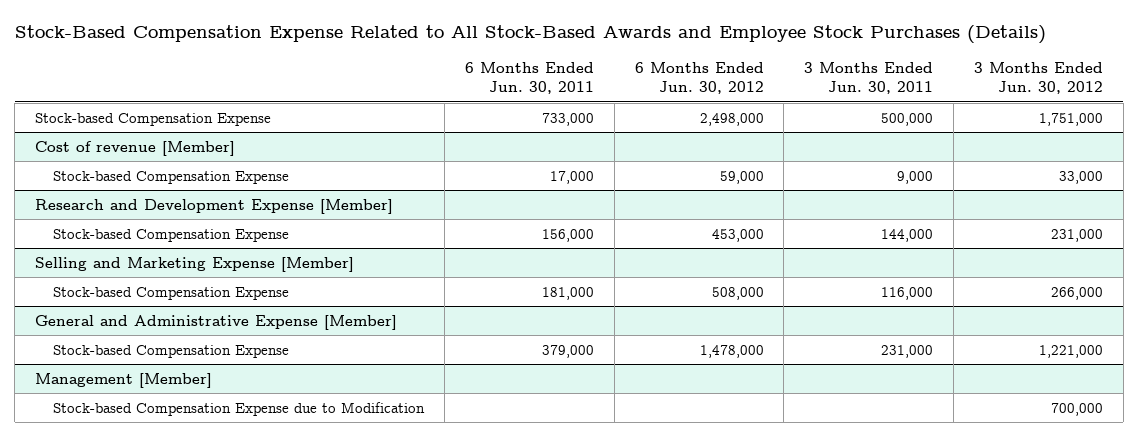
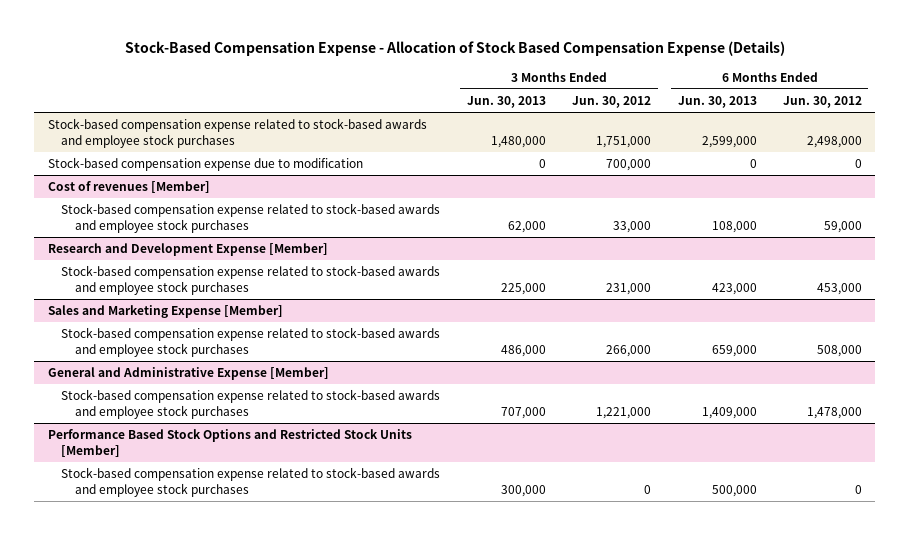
- Stock-Based Compensation Expense Related to All Stock-Based Awards and Employee Stock Purchases (Details)
+ Stock-Based Compensation Expense - Allocation of Stock Based Compensation Expense (Details)
- | 6 Months Ended Jun. 30, 2011 | 6 Months Ended Jun. 30, 2012 | 3 Months Ended Jun. 30, 2011 | 3 Months Ended Jun. 30, 2012
+ | 3 Months Ended Jun. 30, 2013 | 3 Months Ended Jun. 30, 2012 | 6 Months Ended Jun. 30, 2013 | 6 Months Ended Jun. 30, 2012
- Stock-based Compensation Expense | 733,000 | 2,498,000 | 500,000 | 1,751,000
- Cost of revenue [Member]
- Stock-based Compensation Expense | 17,000 | 59,000 | 9,000 | 33,000
+ Stock-based compensation expense related to stock-based awards and employee stock purchases | 1,480,000 | 1,751,000 | 2,599,000 | 2,498,000
+ Stock-based compensation expense due to modification | 0 | 700,000 | 0 | 0
+ Cost of revenues [Member]
+ Stock-based compensation expense related to stock-based awards and employee stock purchases | 62,000 | 33,000 | 108,000 | 59,000
@ Research and Development Expense [Member]
- Stock-based Compensation Expense | 156,000 | 453,000 | 144,000 | 231,000
- Selling and Marketing Expense [Member]
- Stock-based Compensation Expense | 181,000 | 508,000 | 116,000 | 266,000
@ Research and Development Expense [Member]
+ Stock-based compensation expense related to stock-based awards and employee stock purchases | 225,000 | 231,000 | 423,000 | 453,000
+ Sales and Marketing Expense [Member]
+ Stock-based compensation expense related to stock-based awards and employee stock purchases | 486,000 | 266,000 | 659,000 | 508,000
@ General and Administrative Expense [Member]
- Stock-based Compensation Expense | 379,000 | 1,478,000 | 231,000 | 1,221,000
- Management [Member]
- Stock-based Compensation Expense due to Modification | | | | 700,000
@ General and Administrative Expense [Member]
+ Stock-based compensation expense related to stock-based awards and employee stock purchases | 707,000 | 1,221,000 | 1,409,000 | 1,478,000
+ Performance Based Stock Options and Restricted Stock Units [Member]
+ Stock-based compensation expense related to stock-based awards and employee stock purchases | 300,000 | 0 | 500,000 | 0

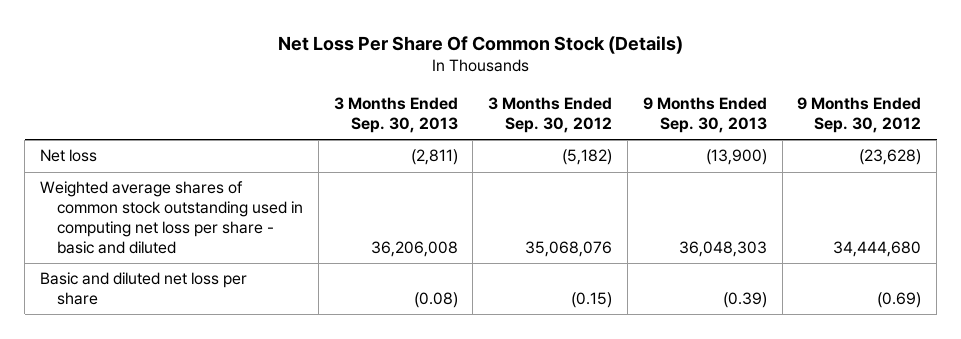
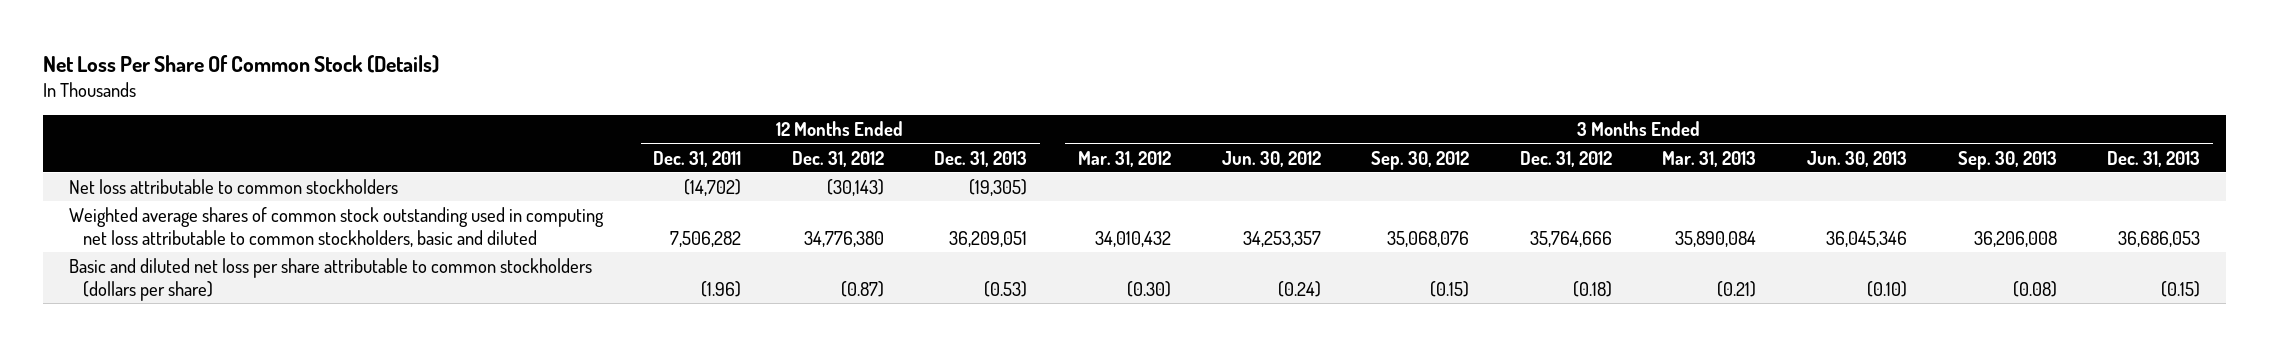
- | 3 Months Ended Sep. 30, 2013 | 3 Months Ended Sep. 30, 2012 | 9 Months Ended Sep. 30, 2013 | 9 Months Ended Sep. 30, 2012
+ | 12 Months Ended Dec. 31, 2011 | 12 Months Ended Dec. 31, 2012 | 12 Months Ended Dec. 31, 2013 | 3 Months Ended Mar. 31, 2012 | 3 Months Ended Jun. 30, 2012 | 3 Months Ended Sep. 30, 2012 | 3 Months Ended Dec. 31, 2012 | 3 Months Ended Mar. 31, 2013 | 3 Months Ended Jun. 30, 2013 | 3 Months Ended Sep. 30, 2013 | 3 Months Ended Dec. 31, 2013
- Net loss | (2,811) | (5,182) | (13,900) | (23,628)
- Weighted average shares of common stock outstanding used in computing net loss per share - basic and diluted | 36,206,008 | 35,068,076 | 36,048,303 | 34,444,680
- Basic and diluted net loss per share | (0.08) | (0.15) | (0.39) | (0.69)
+ Net loss attributable to common stockholders | (14,702) | (30,143) | (19,305) | | | | | | | |
+ Weighted average shares of common stock outstanding used in computing net loss attributable to common stockholders, basic and diluted | 7,506,282 | 34,776,380 | 36,209,051 | 34,010,432 | 34,253,357 | 35,068,076 | 35,764,666 | 35,890,084 | 36,045,346 | 36,206,008 | 36,686,053
+ Basic and diluted net loss per share attributable to common stockholders (dollars per share) | (1.96) | (0.87) | (0.53) | (0.30) | (0.24) | (0.15) | (0.18) | (0.21) | (0.10) | (0.08) | (0.15)

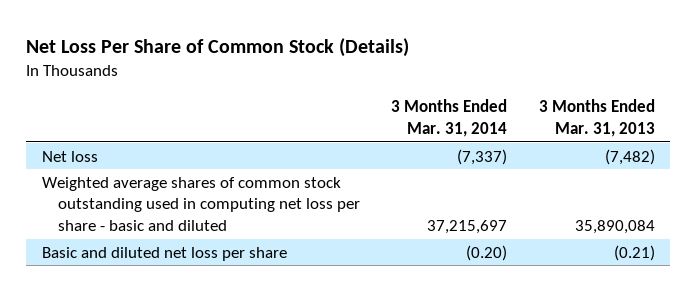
- Net Loss Per Share Of Common Stock (Details)
+ Net Loss Per Share of Common Stock (Details)
- | 12 Months Ended Dec. 31, 2011 | 12 Months Ended Dec. 31, 2012 | 12 Months Ended Dec. 31, 2013 | 3 Months Ended Mar. 31, 2012 | 3 Months Ended Jun. 30, 2012 | 3 Months Ended Sep. 30, 2012 | 3 Months Ended Dec. 31, 2012 | 3 Months Ended Mar. 31, 2013 | 3 Months Ended Jun. 30, 2013 | 3 Months Ended Sep. 30, 2013 | 3 Months Ended Dec. 31, 2013
+ | 3 Months Ended Mar. 31, 2014 | 3 Months Ended Mar. 31, 2013
- Net loss attributable to common stockholders | (14,702) | (30,143) | (19,305) | | | | | | | |
- Weighted average shares of common stock outstanding used in computing net loss attributable to common stockholders, basic and diluted | 7,506,282 | 34,776,380 | 36,209,051 | 34,010,432 | 34,253,357 | 35,068,076 | 35,764,666 | 35,890,084 | 36,045,346 | 36,206,008 | 36,686,053
- Basic and diluted net loss per share attributable to common stockholders (dollars per share) | (1.96) | (0.87) | (0.53) | (0.30) | (0.24) | (0.15) | (0.18) | (0.21) | (0.10) | (0.08) | (0.15)
+ Net loss | (7,337) | (7,482)
+ Weighted average shares of common stock outstanding used in computing net loss per share - basic and diluted | 37,215,697 | 35,890,084
+ Basic and diluted net loss per share | (0.20) | (0.21)

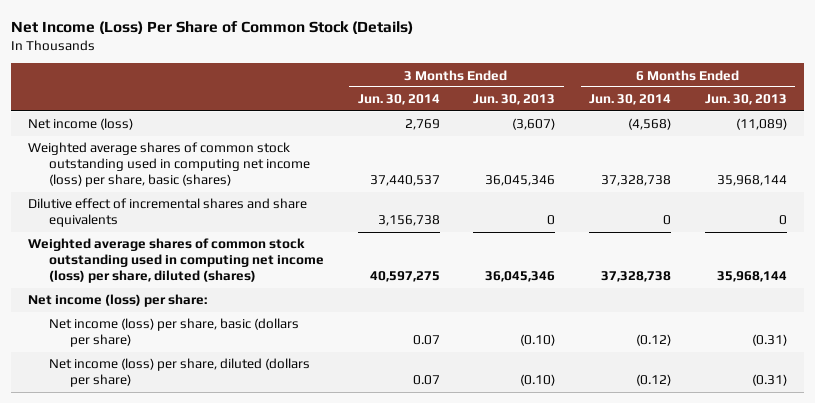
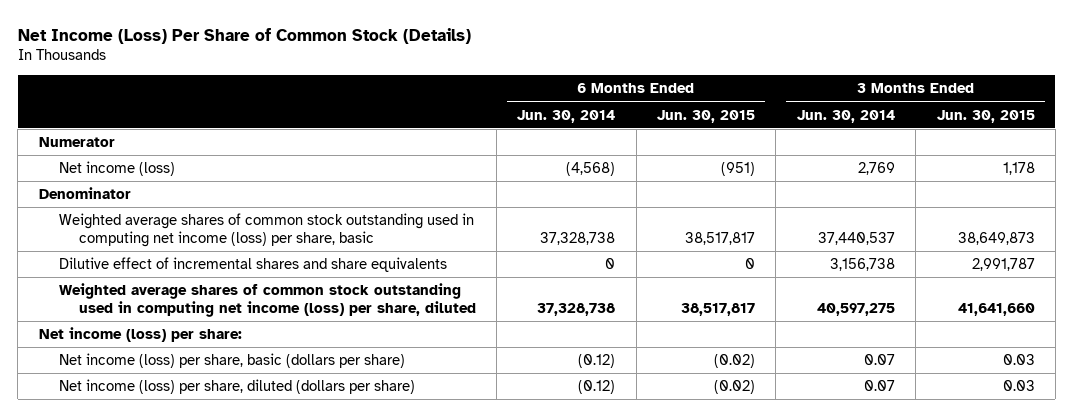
- | 3 Months Ended Jun. 30, 2014 | 3 Months Ended Jun. 30, 2013 | 6 Months Ended Jun. 30, 2014 | 6 Months Ended Jun. 30, 2013
+ | 6 Months Ended Jun. 30, 2014 | 6 Months Ended Jun. 30, 2015 | 3 Months Ended Jun. 30, 2014 | 3 Months Ended Jun. 30, 2015
+ Numerator
- Weighted average shares of common stock outstanding used in computing net income (loss) per share, basic (shares) | 37,440,537 | 36,045,346 | 37,328,738 | 35,968,144
+ Denominator
+ Weighted average shares of common stock outstanding used in computing net income (loss) per share, basic | 37,328,738 | 38,517,817 | 37,440,537 | 38,649,873
- Weighted average shares of common stock outstanding used in computing net income (loss) per share, diluted (shares) | 40,597,275 | 36,045,346 | 37,328,738 | 35,968,144
+ Weighted average shares of common stock outstanding used in computing net income (loss) per share, diluted | 37,328,738 | 38,517,817 | 40,597,275 | 41,641,660

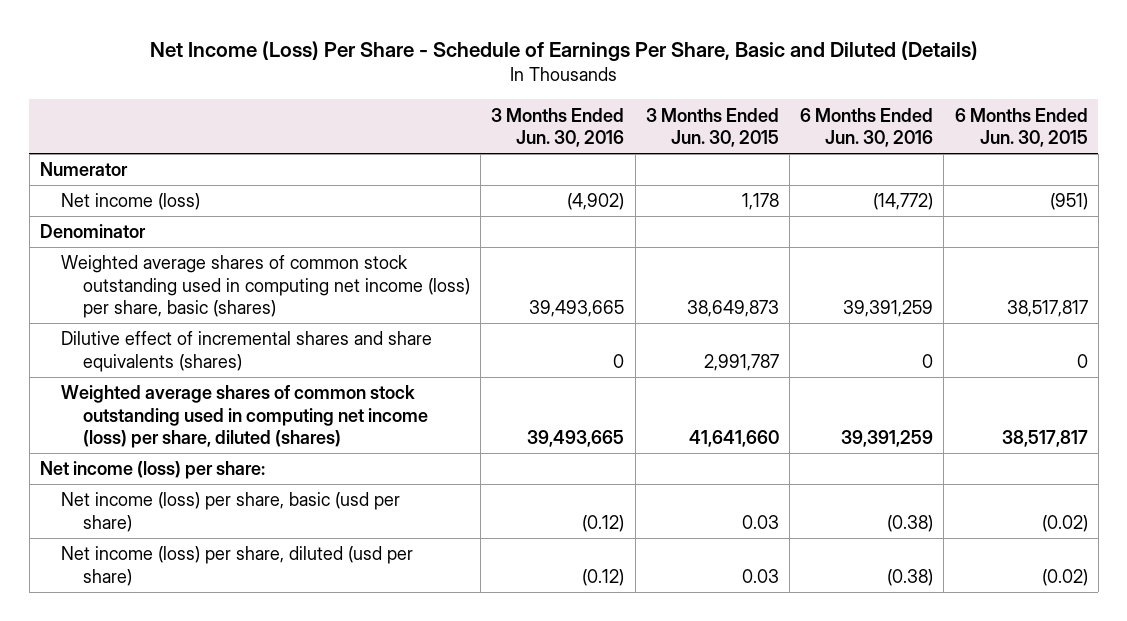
- Net Income (Loss) Per Share of Common Stock (Details)
+ Net Income (Loss) Per Share - Schedule of Earnings Per Share, Basic and Diluted (Details)
- | 6 Months Ended Jun. 30, 2014 | 6 Months Ended Jun. 30, 2015 | 3 Months Ended Jun. 30, 2014 | 3 Months Ended Jun. 30, 2015
+ | 3 Months Ended Jun. 30, 2016 | 3 Months Ended Jun. 30, 2015 | 6 Months Ended Jun. 30, 2016 | 6 Months Ended Jun. 30, 2015
- Weighted average shares of common stock outstanding used in computing net income (loss) per share, basic | 37,328,738 | 38,517,817 | 37,440,537 | 38,649,873
- Dilutive effect of incremental shares and share equivalents | 0 | 0 | 3,156,738 | 2,991,787
- Weighted average shares of common stock outstanding used in computing net income (loss) per share, diluted | 37,328,738 | 38,517,817 | 40,597,275 | 41,641,660
+ Weighted average shares of common stock outstanding used in computing net income (loss) per share, basic (shares) | 39,493,665 | 38,649,873 | 39,391,259 | 38,517,817
+ Dilutive effect of incremental shares and share equivalents (shares) | 0 | 2,991,787 | 0 | 0
+ Weighted average shares of common stock outstanding used in computing net income (loss) per share, diluted (shares) | 39,493,665 | 41,641,660 | 39,391,259 | 38,517,817
- Net income (loss) per share, basic (dollars per share) | (0.12) | (0.02) | 0.07 | 0.03
- Net income (loss) per share, diluted (dollars per share) | (0.12) | (0.02) | 0.07 | 0.03
+ Net income (loss) per share, basic (usd per share) | (0.12) | 0.03 | (0.38) | (0.02)
+ Net income (loss) per share, diluted (usd per share) | (0.12) | 0.03 | (0.38) | (0.02)

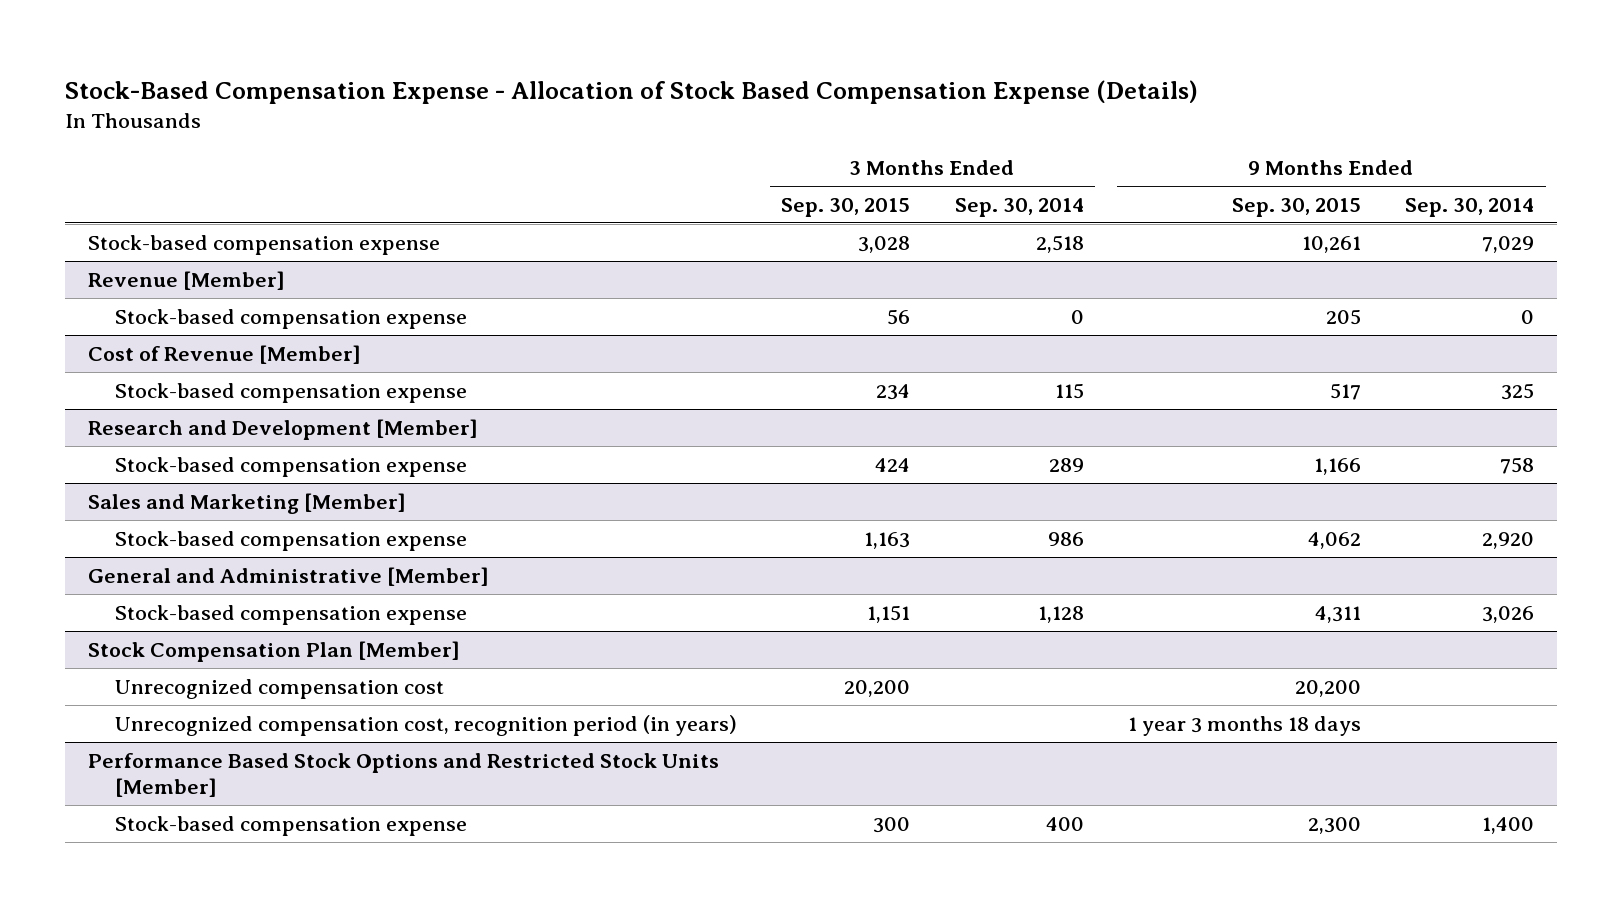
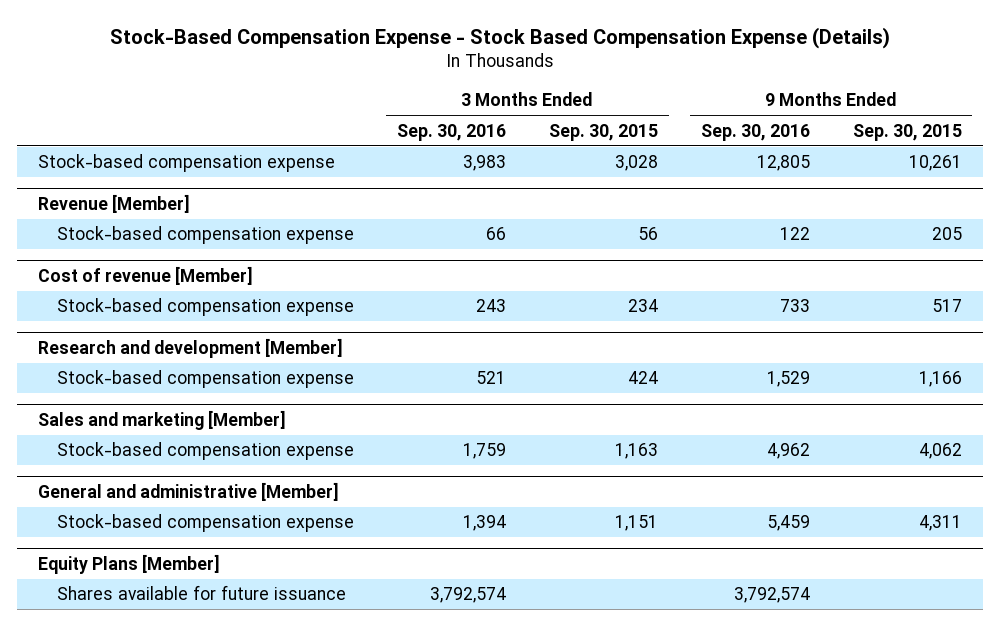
- Stock-Based Compensation Expense - Allocation of Stock Based Compensation Expense (Details)
+ Stock-Based Compensation Expense - Stock Based Compensation Expense (Details)
- | 3 Months Ended Sep. 30, 2015 | 3 Months Ended Sep. 30, 2014 | 9 Months Ended Sep. 30, 2015 | 9 Months Ended Sep. 30, 2014
+ | 3 Months Ended Sep. 30, 2016 | 3 Months Ended Sep. 30, 2015 | 9 Months Ended Sep. 30, 2016 | 9 Months Ended Sep. 30, 2015
- Cost of Revenue [Member]
+ Cost of revenue [Member]
- Research and Development [Member]
+ Research and development [Member]
- Sales and Marketing [Member]
+ Sales and marketing [Member]
- General and Administrative [Member]
+ General and administrative [Member]
- Stock Compensation Plan [Member]
- Unrecognized compensation cost | 20,200 | | 20,200 |
- Unrecognized compensation cost, recognition period (in years) | | | 1 year 3 months 18 days |
- Performance Based Stock Options and Restricted Stock Units [Member]
- Stock-based compensation expense | 300 | 400 | 2,300 | 1,400
+ Equity Plans [Member]
+ Shares available for future issuance | 3,792,574 | | 3,792,574 |

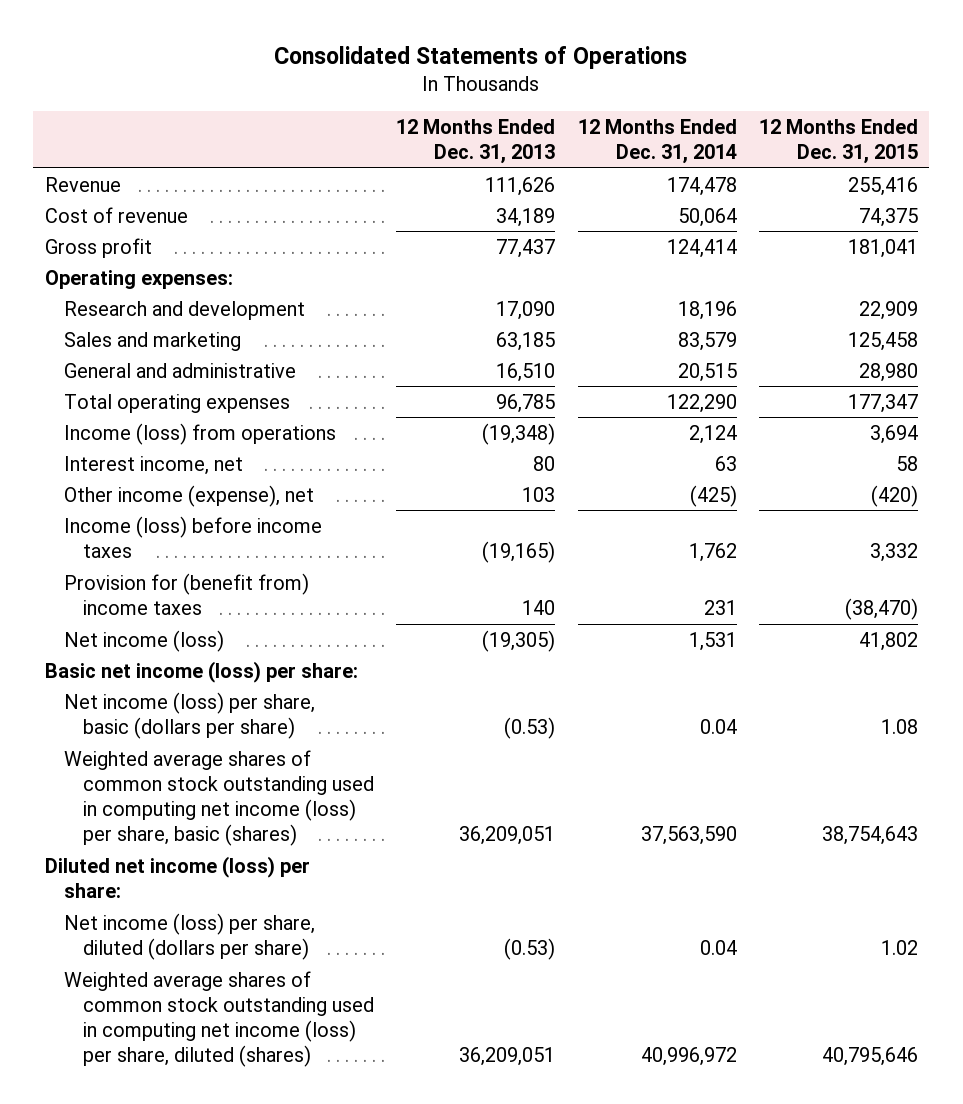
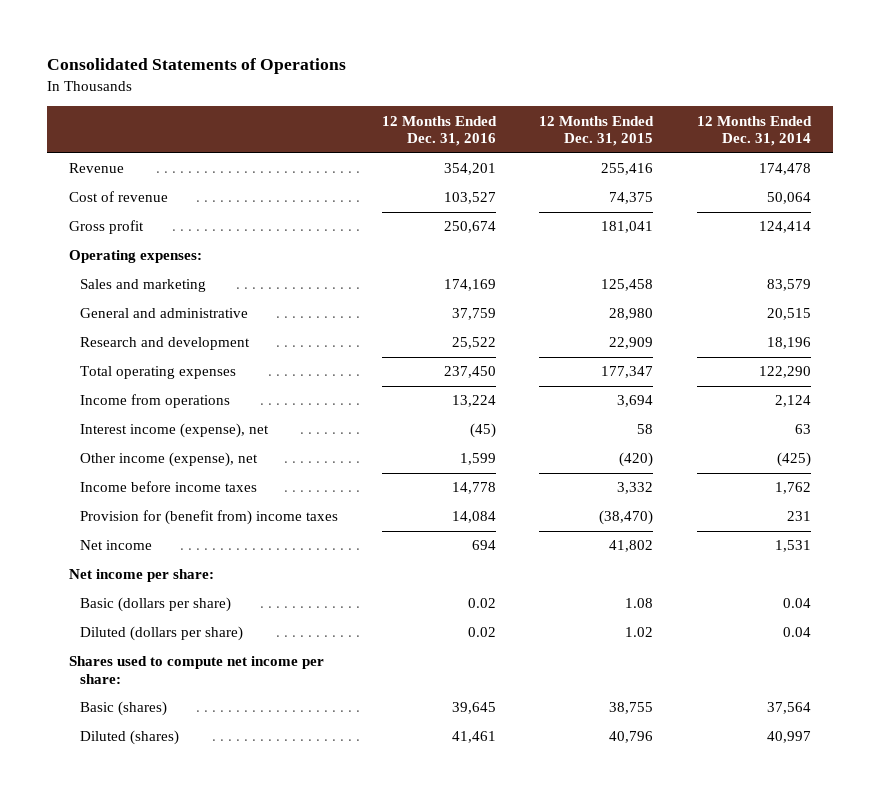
- | 12 Months Ended Dec. 31, 2013 | 12 Months Ended Dec. 31, 2014 | 12 Months Ended Dec. 31, 2015
+ | 12 Months Ended Dec. 31, 2016 | 12 Months Ended Dec. 31, 2015 | 12 Months Ended Dec. 31, 2014
moved down: Research and development | 25,522 | 22,909 | 18,196
- Income (loss) from operations | (19,348) | 2,124 | 3,694
- Interest income, net | 80 | 63 | 58
+ Income from operations | 13,224 | 3,694 | 2,124
+ Interest income (expense), net | (45) | 58 | 63
- Income (loss) before income taxes | (19,165) | 1,762 | 3,332
+ Income before income taxes | 14,778 | 3,332 | 1,762
- Net income (loss) | (19,305) | 1,531 | 41,802
- Basic net income (loss) per share:
- Net income (loss) per share, basic (dollars per share) | (0.53) | 0.04 | 1.08
- Weighted average shares of common stock outstanding used in computing net income (loss) per share, basic (shares) | 36,209,051 | 37,563,590 | 38,754,643
- Diluted net income (loss) per share:
- Net income (loss) per share, diluted (dollars per share) | (0.53) | 0.04 | 1.02
- Weighted average shares of common stock outstanding used in computing net income (loss) per share, diluted (shares) | 36,209,051 | 40,996,972 | 40,795,646
+ Net income | 694 | 41,802 | 1,531
+ Net income per share:
+ Basic (dollars per share) | 0.02 | 1.08 | 0.04
+ Diluted (dollars per share) | 0.02 | 1.02 | 0.04
+ Shares used to compute net income per share:
+ Basic (shares) | 39,645 | 38,755 | 37,564
+ Diluted (shares) | 41,461 | 40,796 | 40,997

